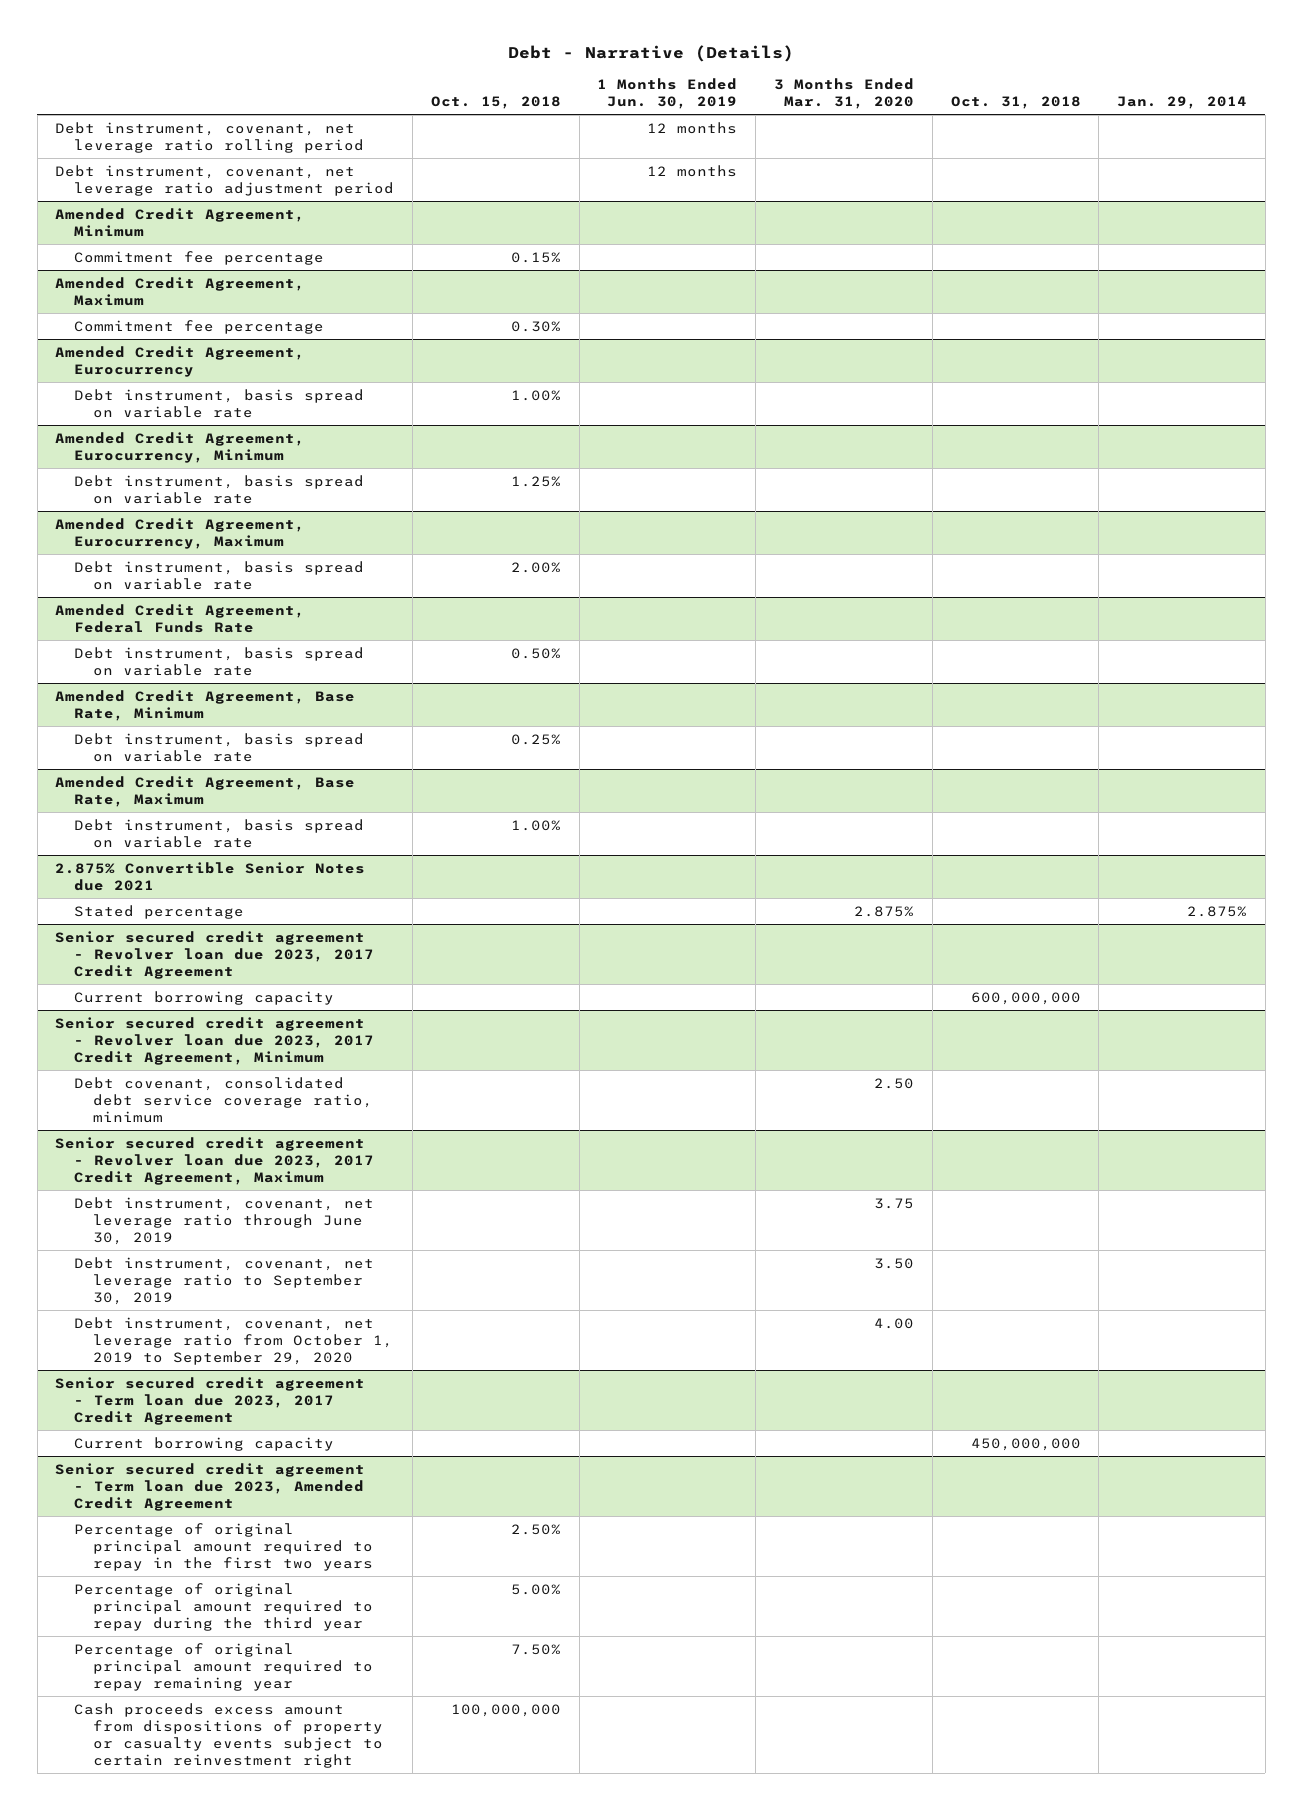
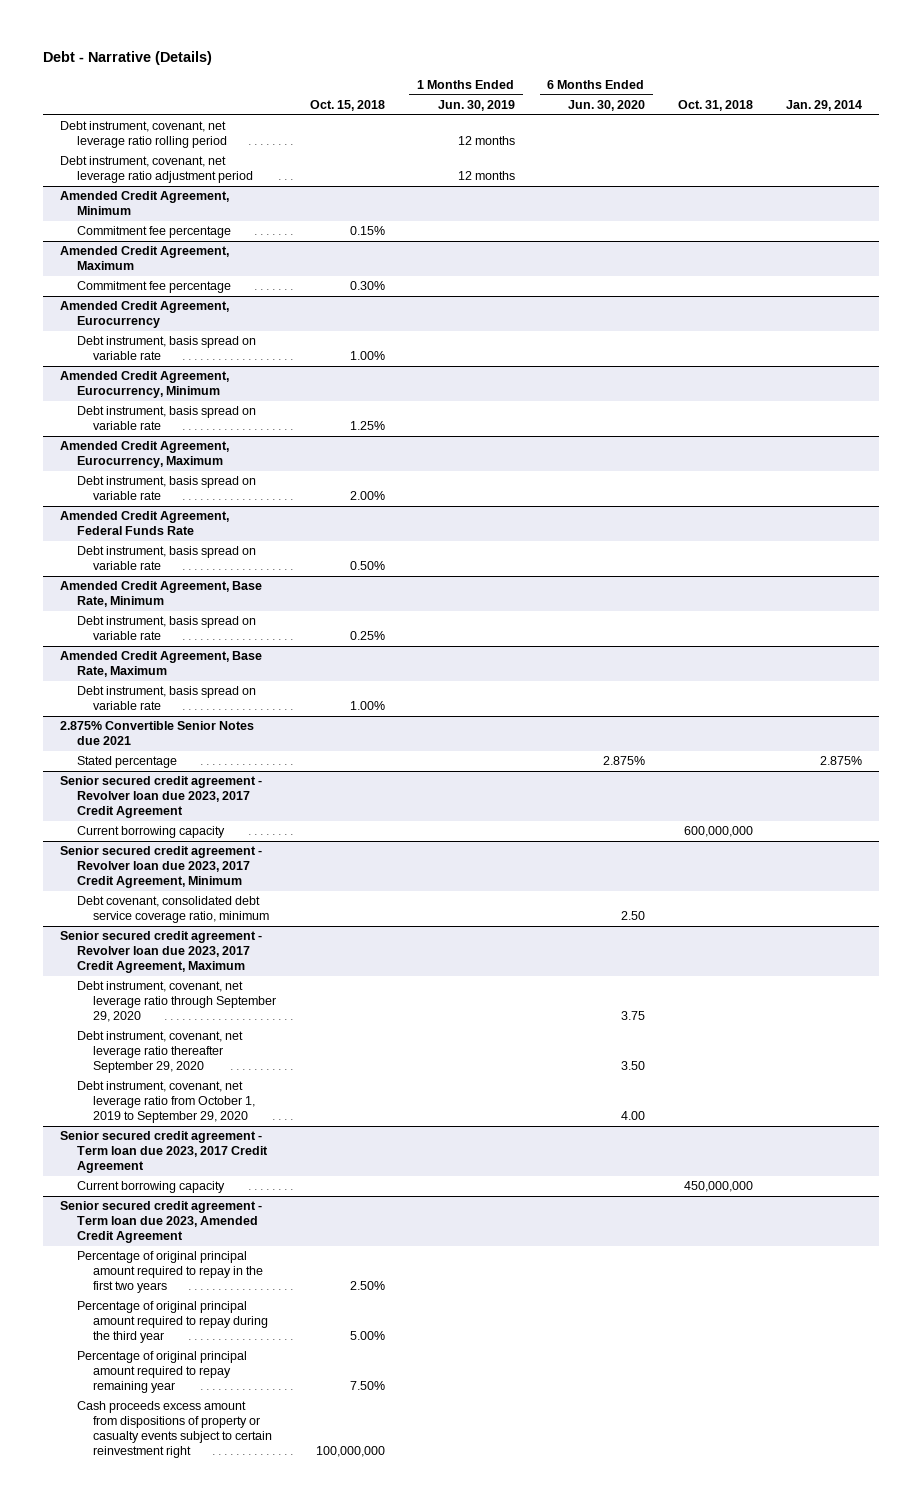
- | Oct. 15, 2018 | 1 Months Ended Jun. 30, 2019 | 3 Months Ended Mar. 31, 2020 | Oct. 31, 2018 | Jan. 29, 2014
+ | Oct. 15, 2018 | 1 Months Ended Jun. 30, 2019 | 6 Months Ended Jun. 30, 2020 | Oct. 31, 2018 | Jan. 29, 2014
@ Senior secured credit agreement - Revolver loan due 2023, 2017 Credit Agreement, Maximum
- Debt instrument, covenant, net leverage ratio through June 30, 2019 | | | 3.75 | |
- Debt instrument, covenant, net leverage ratio to September 30, 2019 | | | 3.50 | |
+ Debt instrument, covenant, net leverage ratio through September 29, 2020 | | | 3.75 | |
+ Debt instrument, covenant, net leverage ratio thereafter September 29, 2020 | | | 3.50 | |

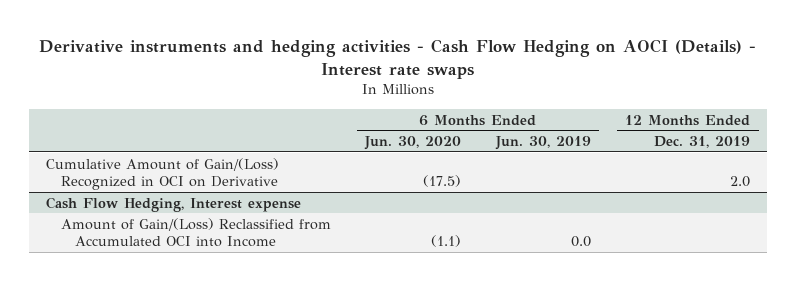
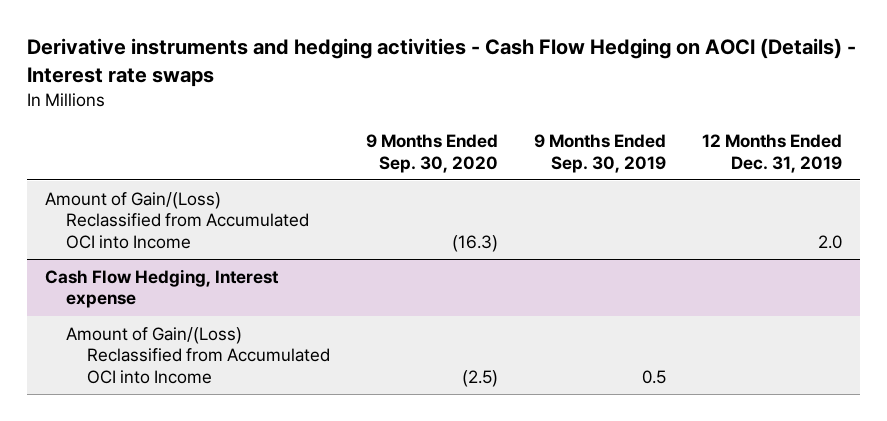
- | 6 Months Ended Jun. 30, 2020 | 6 Months Ended Jun. 30, 2019 | 12 Months Ended Dec. 31, 2019
+ | 9 Months Ended Sep. 30, 2020 | 9 Months Ended Sep. 30, 2019 | 12 Months Ended Dec. 31, 2019
- Cumulative Amount of Gain/(Loss) Recognized in OCI on Derivative | (17.5) | | 2.0
+ Amount of Gain/(Loss) Reclassified from Accumulated OCI into Income | (16.3) | | 2.0

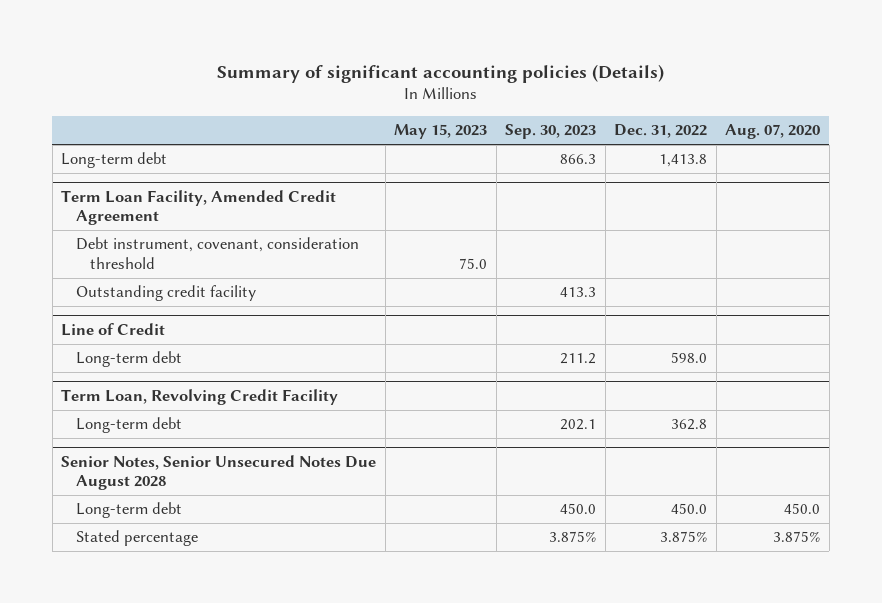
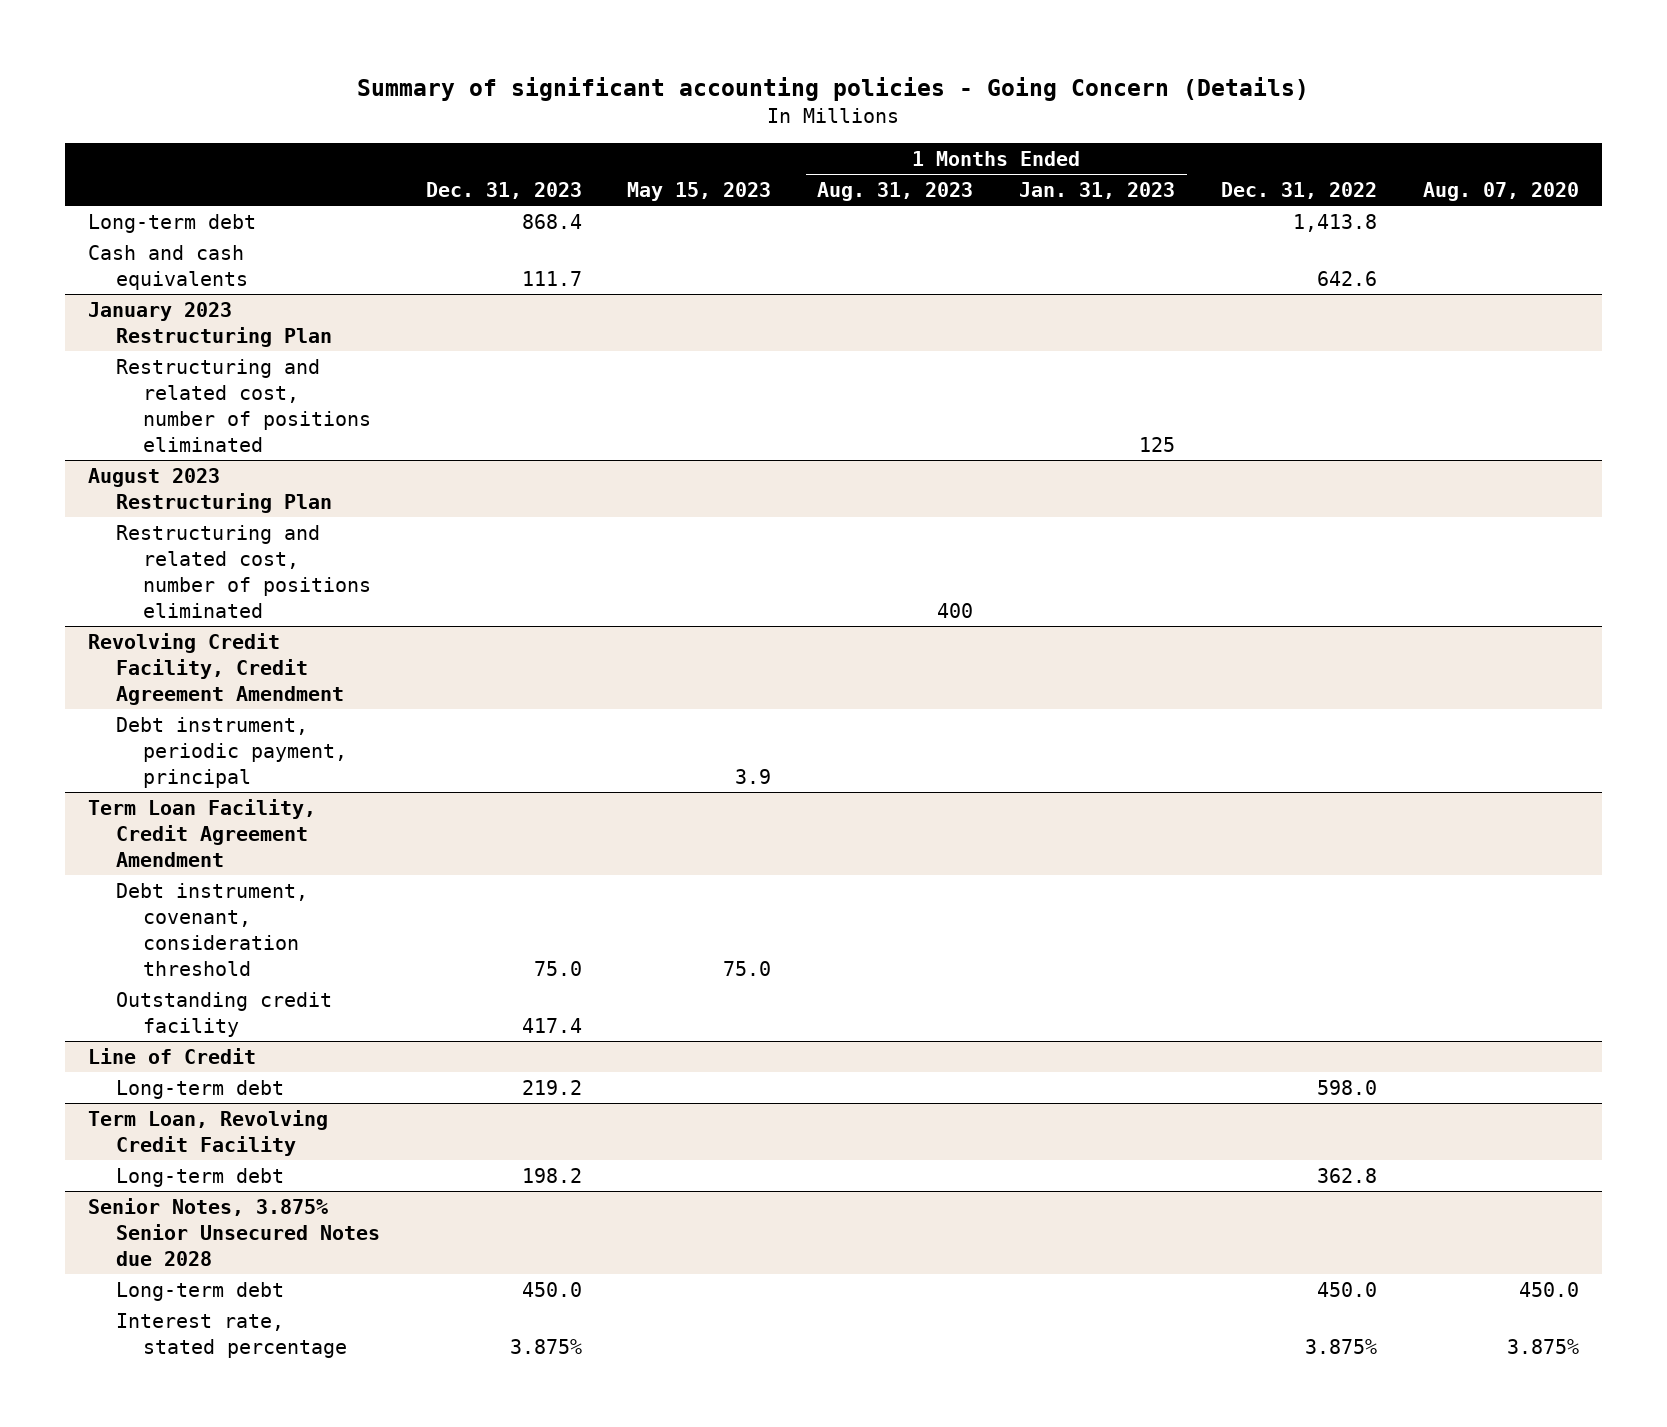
- Summary of significant accounting policies (Details)
+ Summary of significant accounting policies - Going Concern (Details)
- | May 15, 2023 | Sep. 30, 2023 | Dec. 31, 2022 | Aug. 07, 2020
+ | Dec. 31, 2023 | May 15, 2023 | 1 Months Ended Aug. 31, 2023 | 1 Months Ended Jan. 31, 2023 | Dec. 31, 2022 | Aug. 07, 2020
- Term Loan Facility, Amended Credit Agreement
+ Cash and cash equivalents | 111.7 | | | | 642.6 |
+ January 2023 Restructuring Plan
+ Restructuring and related cost, number of positions eliminated | | | | 125 | |
+ August 2023 Restructuring Plan
+ Restructuring and related cost, number of positions eliminated | | | 400 | | |
+ Revolving Credit Facility, Credit Agreement Amendment
+ Debt instrument, periodic payment, principal | | 3.9 | | | |
+ Term Loan Facility, Credit Agreement Amendment
- Senior Notes, Senior Unsecured Notes Due August 2028
+ Senior Notes, 3.875% Senior Unsecured Notes due 2028
- Stated percentage | | 3.875% | 3.875% | 3.875%
+ Interest rate, stated percentage | 3.875% | | | | 3.875% | 3.875%

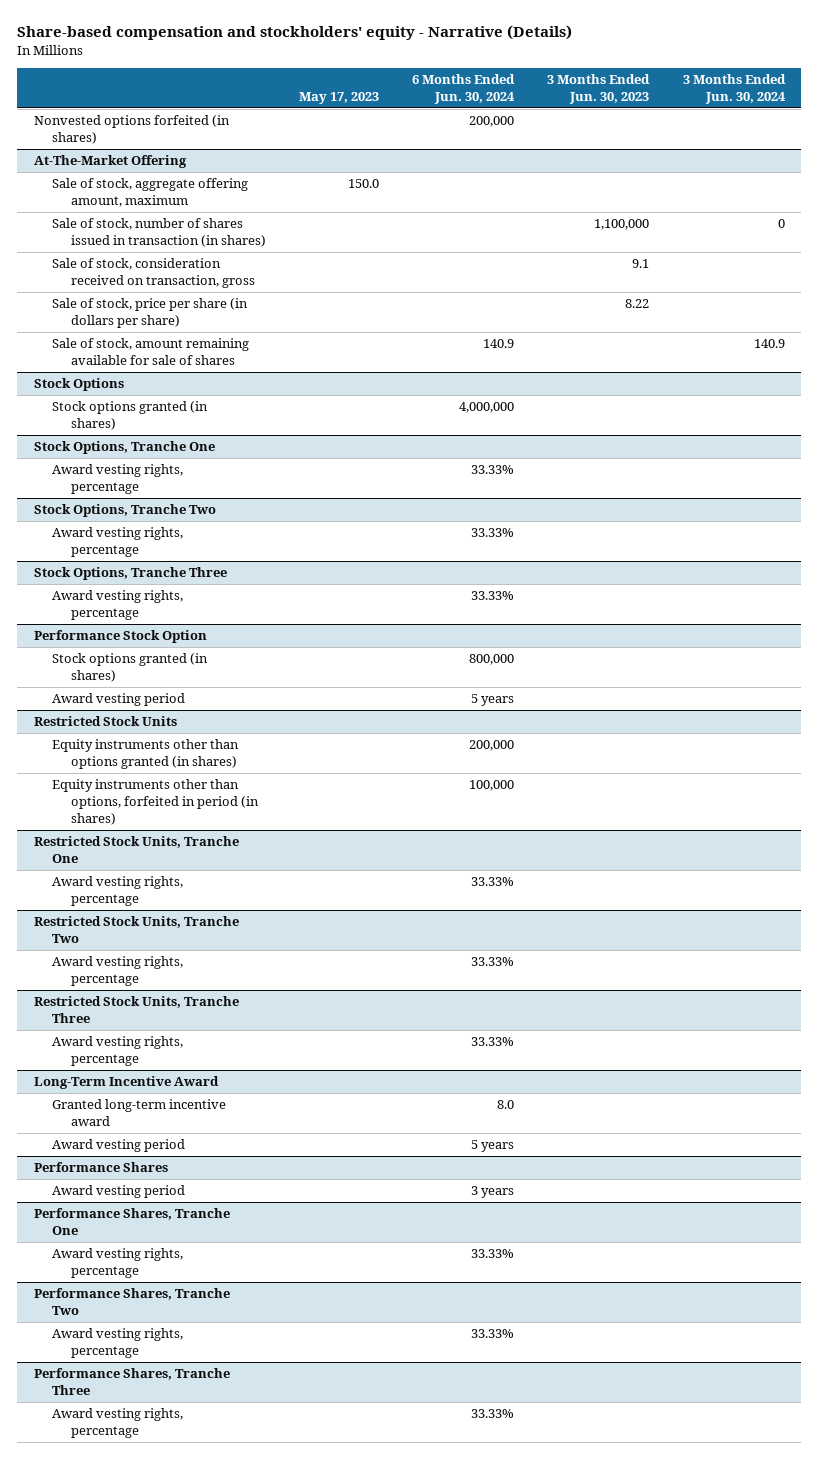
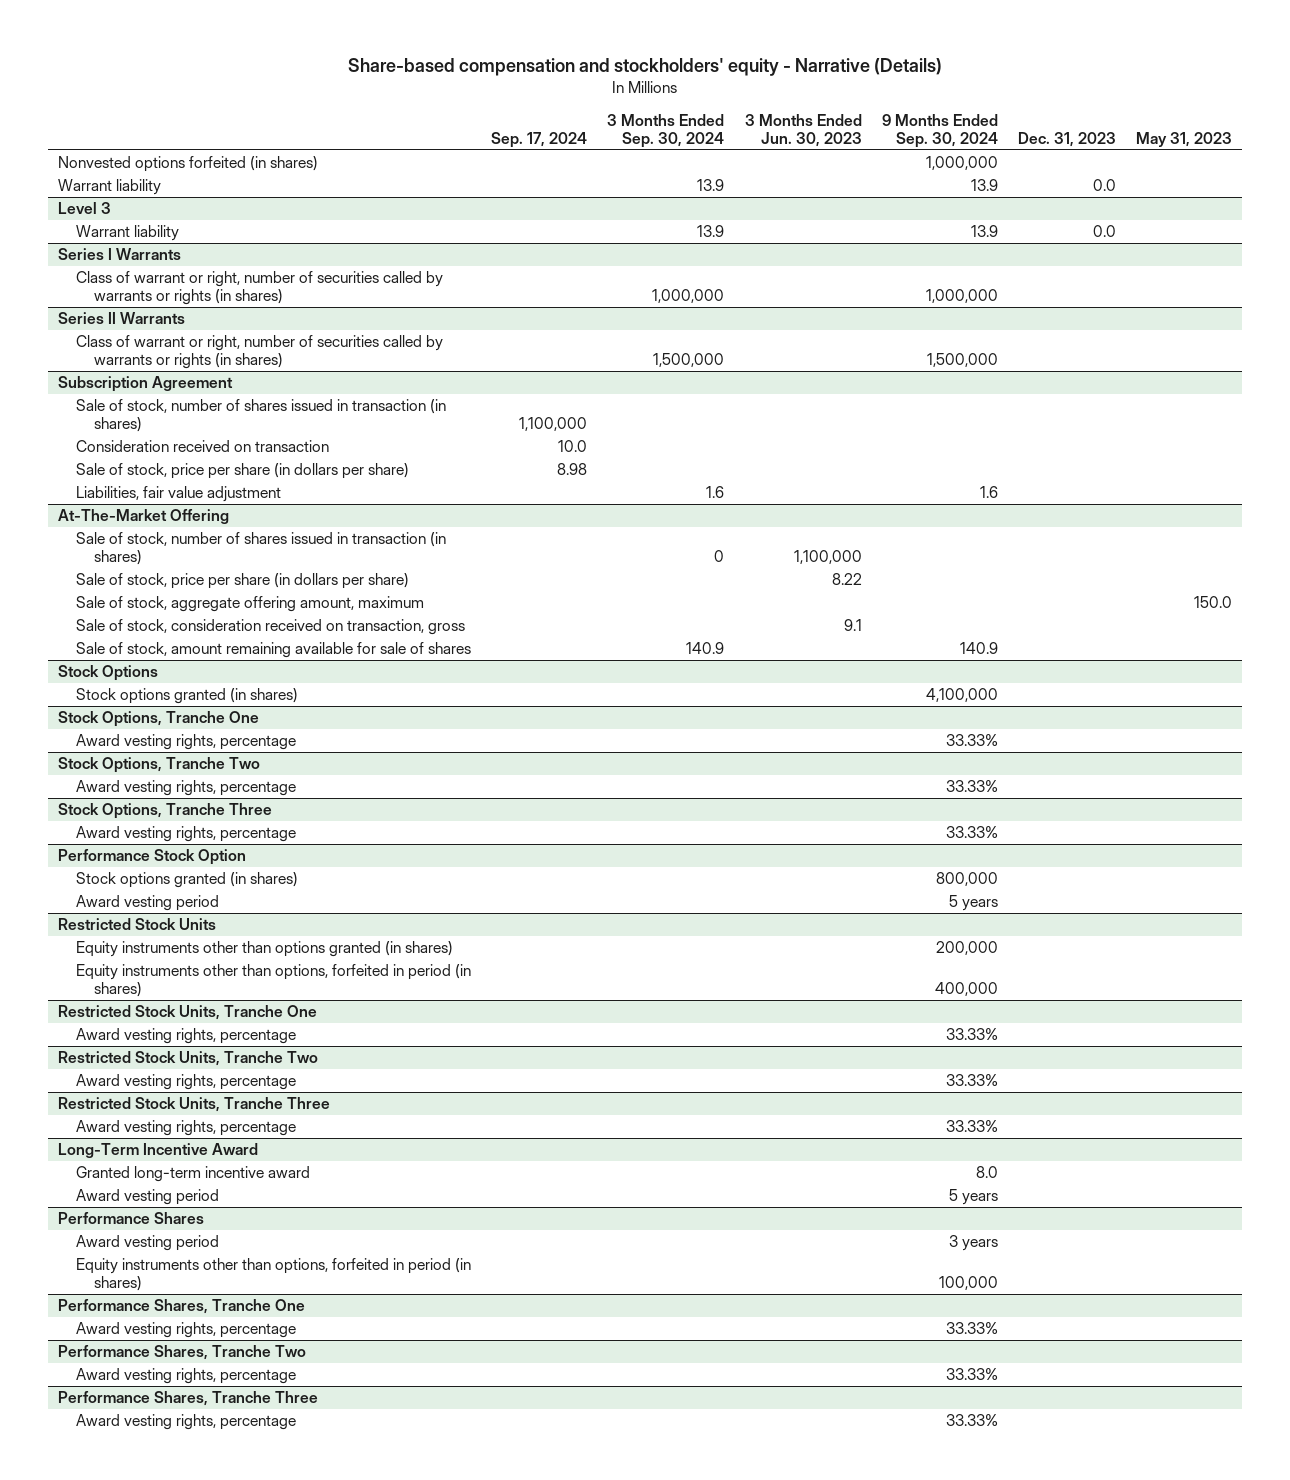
- | May 17, 2023 | 6 Months Ended Jun. 30, 2024 | 3 Months Ended Jun. 30, 2023 | 3 Months Ended Jun. 30, 2024
+ | Sep. 17, 2024 | 3 Months Ended Sep. 30, 2024 | 3 Months Ended Jun. 30, 2023 | 9 Months Ended Sep. 30, 2024 | Dec. 31, 2023 | May 31, 2023
+ Warrant liability | | 13.9 | | 13.9 | 0.0 |
+ Level 3
+ Warrant liability | | 13.9 | | 13.9 | 0.0 |
+ Series I Warrants
+ Class of warrant or right, number of securities called by warrants or rights (in shares) | | 1,000,000 | | 1,000,000 | |
+ Series II Warrants
+ Class of warrant or right, number of securities called by warrants or rights (in shares) | | 1,500,000 | | 1,500,000 | |
+ Subscription Agreement
+ Sale of stock, number of shares issued in transaction (in shares) | 1,100,000 | | | | |
+ Consideration received on transaction | 10.0 | | | | |
+ Sale of stock, price per share (in dollars per share) | 8.98 | | | | |
+ Liabilities, fair value adjustment | | 1.6 | | 1.6 | |
@ At-The-Market Offering
moved down: Sale of stock, aggregate offering amount, maximum | | | | | | 150.0
moved down: Sale of stock, consideration received on transaction, gross | | | 9.1 | | |
@ Performance Shares
+ Equity instruments other than options, forfeited in period (in shares) | | | | 100,000 | |

